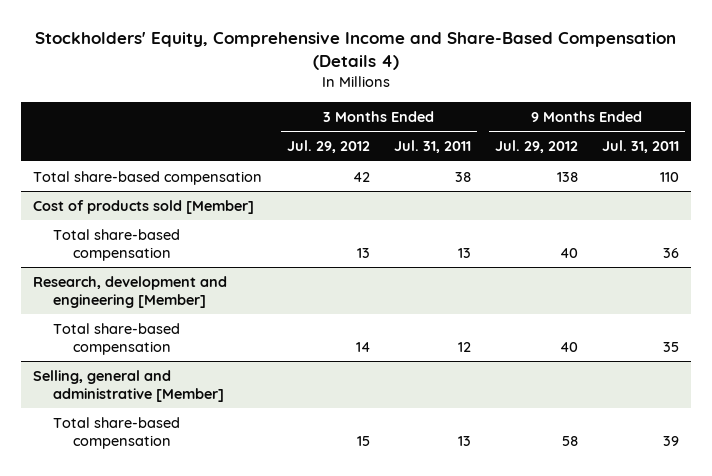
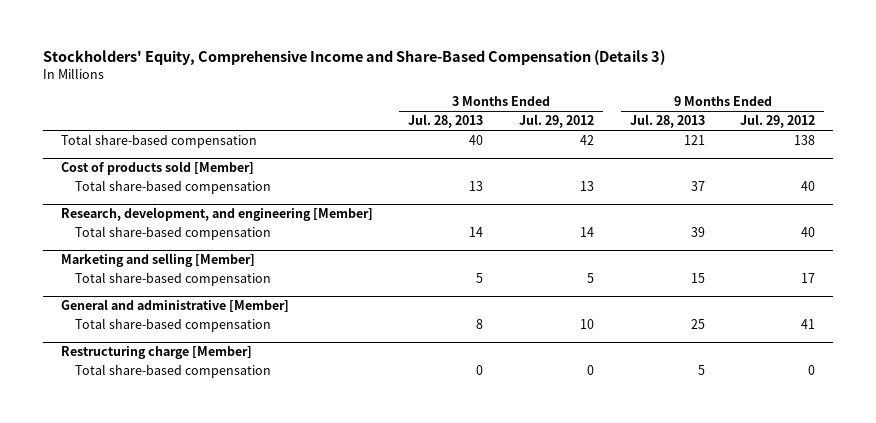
- Stockholders' Equity, Comprehensive Income and Share-Based Compensation (Details 4)
+ Stockholders' Equity, Comprehensive Income and Share-Based Compensation (Details 3)
- | 3 Months Ended Jul. 29, 2012 | 3 Months Ended Jul. 31, 2011 | 9 Months Ended Jul. 29, 2012 | 9 Months Ended Jul. 31, 2011
+ | 3 Months Ended Jul. 28, 2013 | 3 Months Ended Jul. 29, 2012 | 9 Months Ended Jul. 28, 2013 | 9 Months Ended Jul. 29, 2012
- Research, development and engineering [Member]
+ Research, development, and engineering [Member]
- Selling, general and administrative [Member]
- Total share-based compensation | 15 | 13 | 58 | 39
+ Marketing and selling [Member]
+ Total share-based compensation | 5 | 5 | 15 | 17
+ General and administrative [Member]
+ Total share-based compensation | 8 | 10 | 25 | 41
+ Restructuring charge [Member]
+ Total share-based compensation | 0 | 0 | 5 | 0

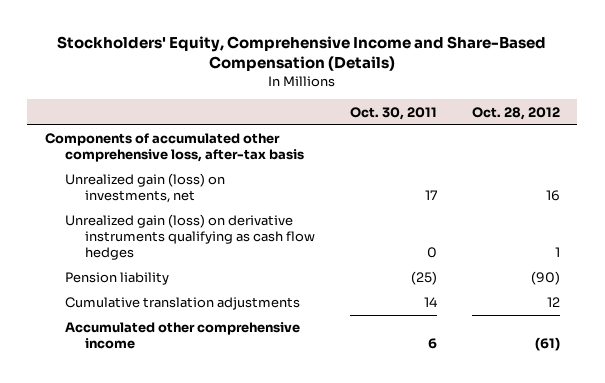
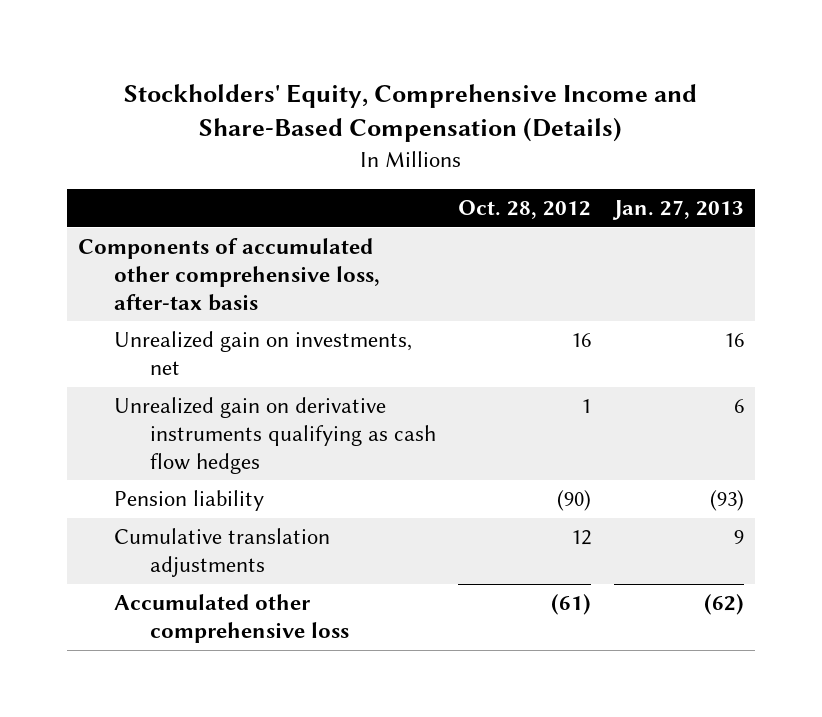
- | Oct. 30, 2011 | Oct. 28, 2012
+ | Oct. 28, 2012 | Jan. 27, 2013
- Unrealized gain (loss) on investments, net | 17 | 16
- Unrealized gain (loss) on derivative instruments qualifying as cash flow hedges | 0 | 1
+ Unrealized gain on investments, net | 16 | 16
+ Unrealized gain on derivative instruments qualifying as cash flow hedges | 1 | 6
- Accumulated other comprehensive income | 6 | (61)
+ Accumulated other comprehensive loss | (61) | (62)

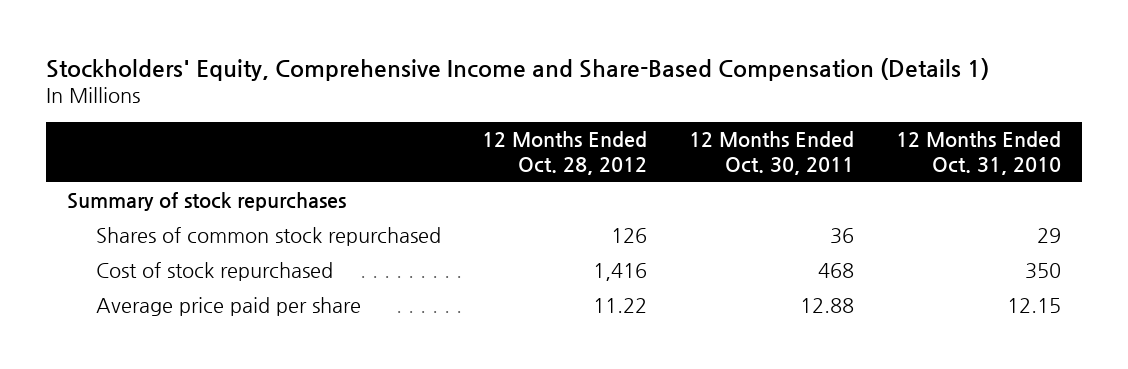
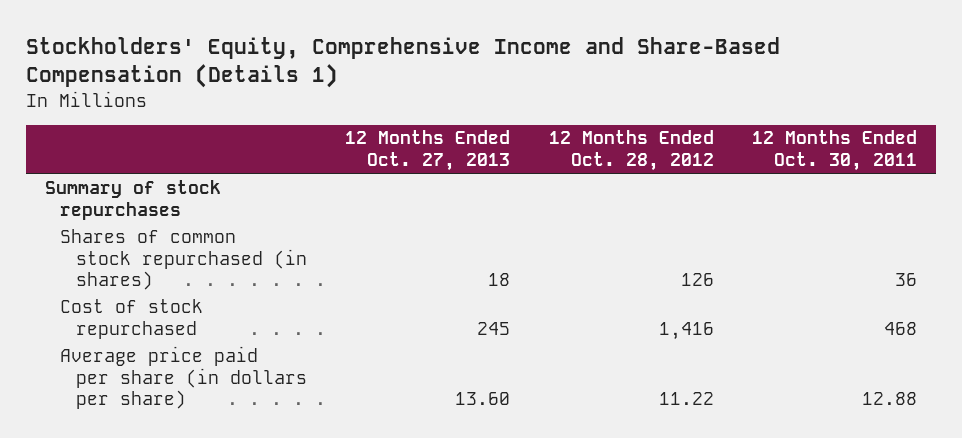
- | 12 Months Ended Oct. 28, 2012 | 12 Months Ended Oct. 30, 2011 | 12 Months Ended Oct. 31, 2010
+ | 12 Months Ended Oct. 27, 2013 | 12 Months Ended Oct. 28, 2012 | 12 Months Ended Oct. 30, 2011
- Shares of common stock repurchased | 126 | 36 | 29
+ Shares of common stock repurchased (in shares) | 18 | 126 | 36
- Average price paid per share | 11.22 | 12.88 | 12.15
+ Average price paid per share (in dollars per share) | 13.60 | 11.22 | 12.88

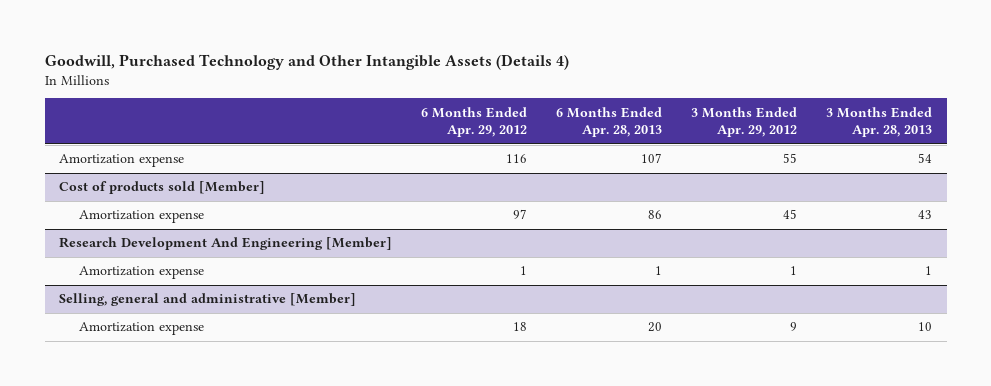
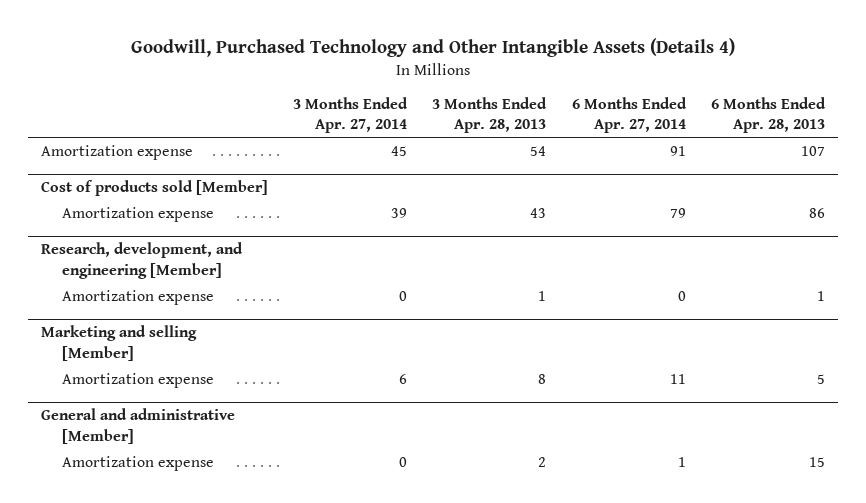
- | 6 Months Ended Apr. 29, 2012 | 6 Months Ended Apr. 28, 2013 | 3 Months Ended Apr. 29, 2012 | 3 Months Ended Apr. 28, 2013
+ | 3 Months Ended Apr. 27, 2014 | 3 Months Ended Apr. 28, 2013 | 6 Months Ended Apr. 27, 2014 | 6 Months Ended Apr. 28, 2013
- Research Development And Engineering [Member]
+ Research, development, and engineering [Member]
- Selling, general and administrative [Member]
- Amortization expense | 18 | 20 | 9 | 10
+ Marketing and selling [Member]
+ Amortization expense | 6 | 8 | 11 | 5
+ General and administrative [Member]
+ Amortization expense | 0 | 2 | 1 | 15

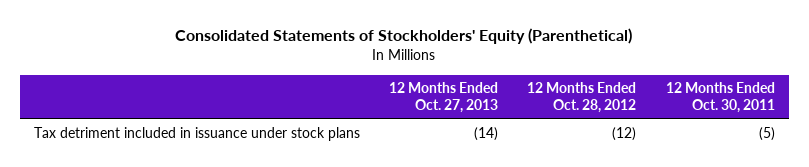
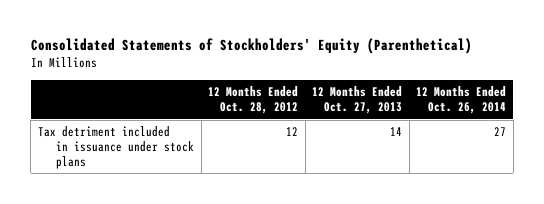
- | 12 Months Ended Oct. 27, 2013 | 12 Months Ended Oct. 28, 2012 | 12 Months Ended Oct. 30, 2011
+ | 12 Months Ended Oct. 28, 2012 | 12 Months Ended Oct. 27, 2013 | 12 Months Ended Oct. 26, 2014
- Tax detriment included in issuance under stock plans | (14) | (12) | (5)
+ Tax detriment included in issuance under stock plans | 12 | 14 | 27

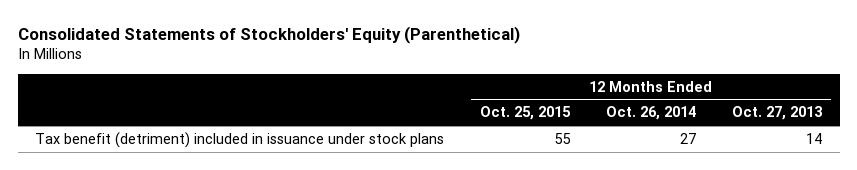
- | 12 Months Ended Oct. 28, 2012 | 12 Months Ended Oct. 27, 2013 | 12 Months Ended Oct. 26, 2014
+ | 12 Months Ended Oct. 25, 2015 | 12 Months Ended Oct. 26, 2014 | 12 Months Ended Oct. 27, 2013
- Tax detriment included in issuance under stock plans | 12 | 14 | 27
+ Tax benefit (detriment) included in issuance under stock plans | 55 | 27 | 14

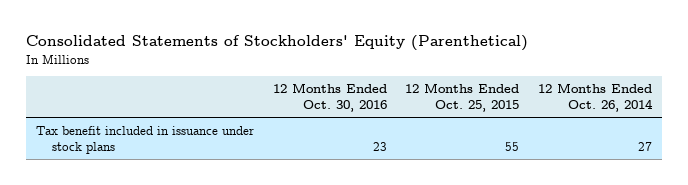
- | 12 Months Ended Oct. 25, 2015 | 12 Months Ended Oct. 26, 2014 | 12 Months Ended Oct. 27, 2013
+ | 12 Months Ended Oct. 30, 2016 | 12 Months Ended Oct. 25, 2015 | 12 Months Ended Oct. 26, 2014
- Tax benefit (detriment) included in issuance under stock plans | 55 | 27 | 14
+ Tax benefit included in issuance under stock plans | 23 | 55 | 27

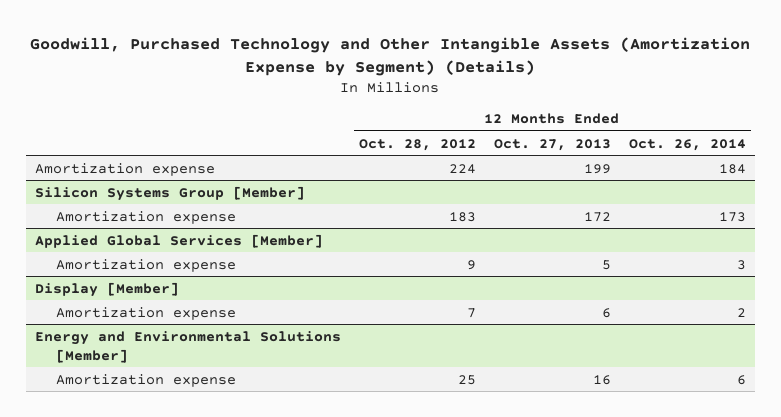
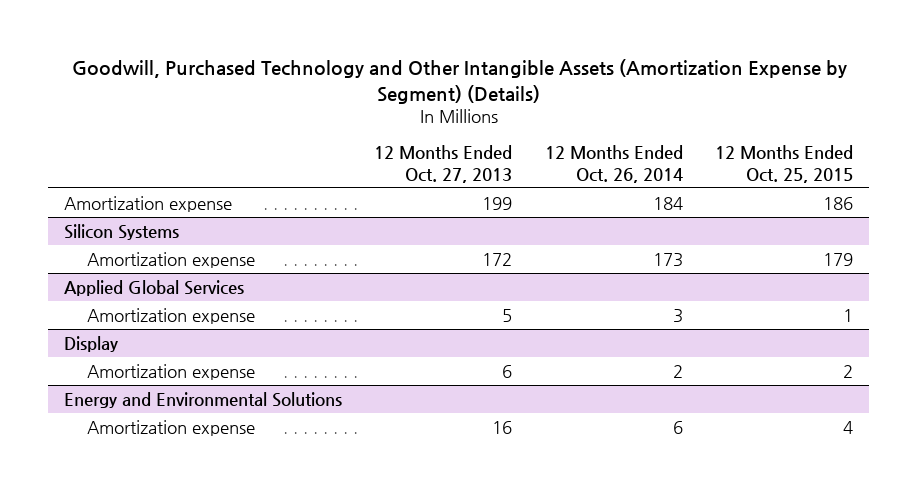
- | 12 Months Ended Oct. 28, 2012 | 12 Months Ended Oct. 27, 2013 | 12 Months Ended Oct. 26, 2014
+ | 12 Months Ended Oct. 27, 2013 | 12 Months Ended Oct. 26, 2014 | 12 Months Ended Oct. 25, 2015
- Silicon Systems Group [Member]
+ Silicon Systems
- Applied Global Services [Member]
+ Applied Global Services
- Display [Member]
+ Display
- Energy and Environmental Solutions [Member]
+ Energy and Environmental Solutions

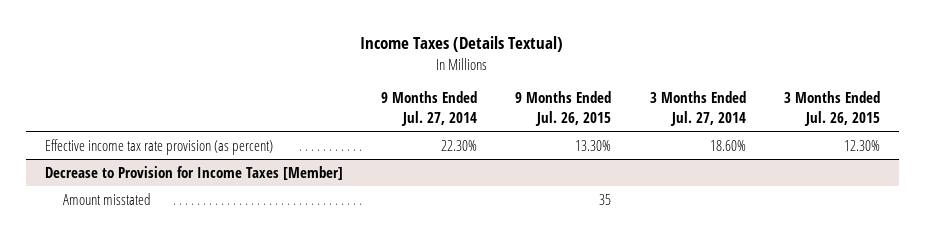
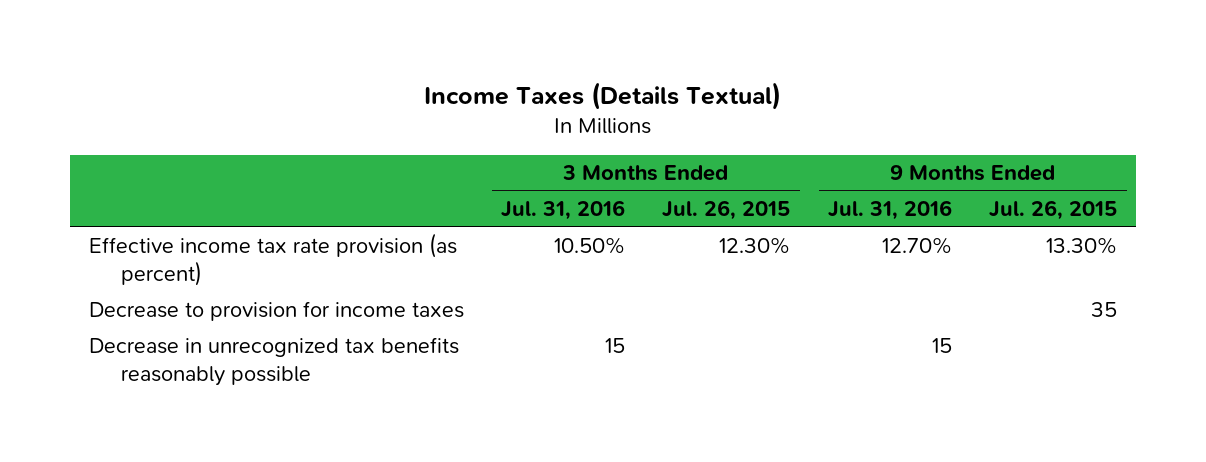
- | 9 Months Ended Jul. 27, 2014 | 9 Months Ended Jul. 26, 2015 | 3 Months Ended Jul. 27, 2014 | 3 Months Ended Jul. 26, 2015
+ | 3 Months Ended Jul. 31, 2016 | 3 Months Ended Jul. 26, 2015 | 9 Months Ended Jul. 31, 2016 | 9 Months Ended Jul. 26, 2015
- Decrease to Provision for Income Taxes [Member]
- Amount misstated | | 35 | |
+ Decrease to provision for income taxes | | | | 35
+ Decrease in unrecognized tax benefits reasonably possible | 15 | | 15 |

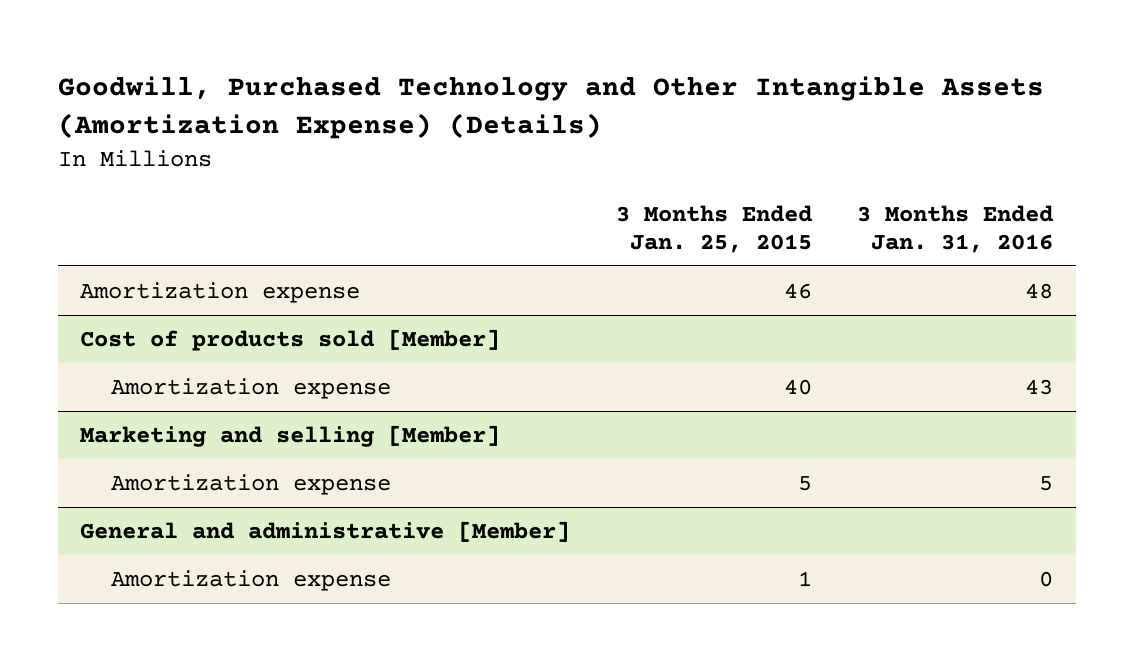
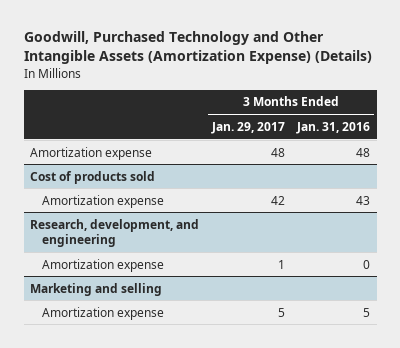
- | 3 Months Ended Jan. 25, 2015 | 3 Months Ended Jan. 31, 2016
+ | 3 Months Ended Jan. 29, 2017 | 3 Months Ended Jan. 31, 2016
- Cost of products sold [Member]
+ Cost of products sold
- Marketing and selling [Member]
- Amortization expense | 5 | 5
- General and administrative [Member]
+ Research, development, and engineering
+ Marketing and selling
+ Amortization expense | 5 | 5

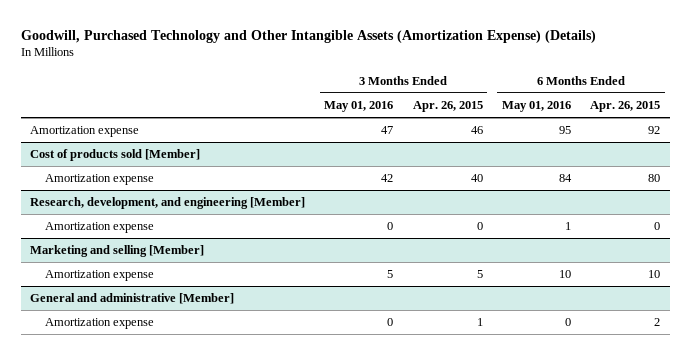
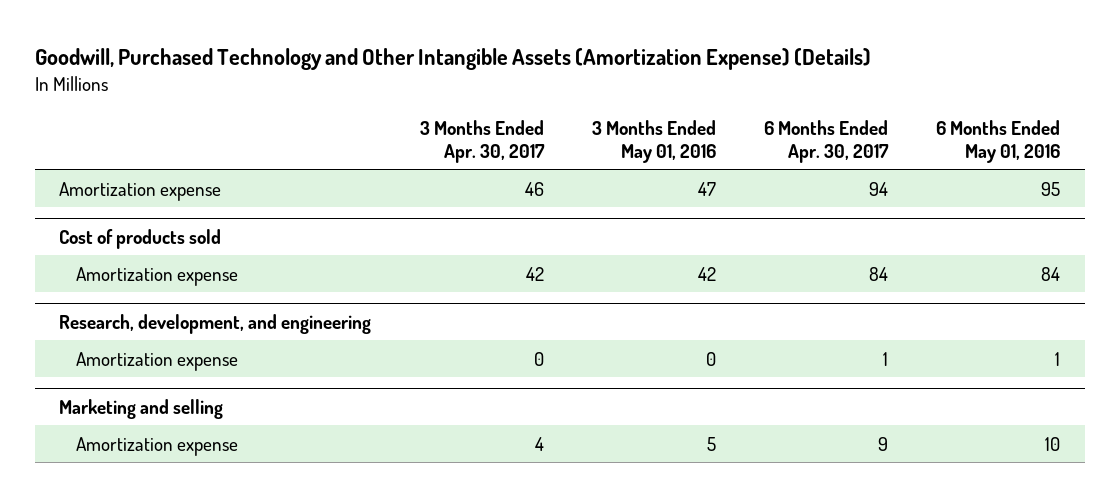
- | 3 Months Ended May 01, 2016 | 3 Months Ended Apr. 26, 2015 | 6 Months Ended May 01, 2016 | 6 Months Ended Apr. 26, 2015
+ | 3 Months Ended Apr. 30, 2017 | 3 Months Ended May 01, 2016 | 6 Months Ended Apr. 30, 2017 | 6 Months Ended May 01, 2016
- Cost of products sold [Member]
+ Cost of products sold
- Research, development, and engineering [Member]
+ Research, development, and engineering
- Marketing and selling [Member]
+ Marketing and selling
- General and administrative [Member]
- Amortization expense | 0 | 1 | 0 | 2

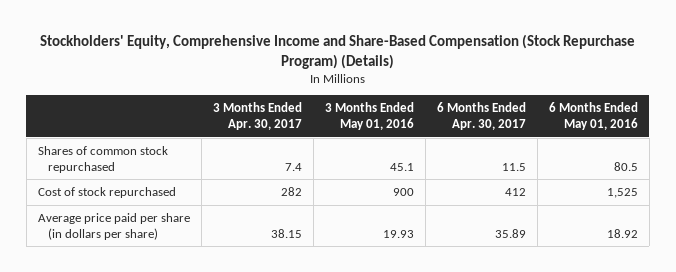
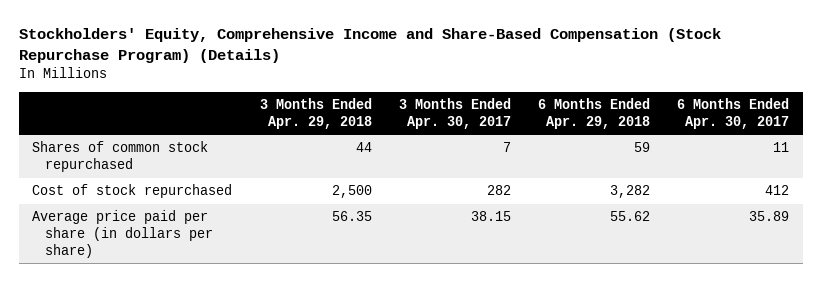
- | 3 Months Ended Apr. 30, 2017 | 3 Months Ended May 01, 2016 | 6 Months Ended Apr. 30, 2017 | 6 Months Ended May 01, 2016
+ | 3 Months Ended Apr. 29, 2018 | 3 Months Ended Apr. 30, 2017 | 6 Months Ended Apr. 29, 2018 | 6 Months Ended Apr. 30, 2017
- Shares of common stock repurchased | 7.4 | 45.1 | 11.5 | 80.5
+ Shares of common stock repurchased | 44 | 7 | 59 | 11

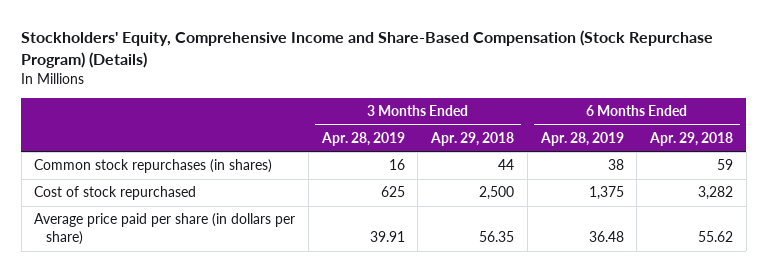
- | 3 Months Ended Apr. 29, 2018 | 3 Months Ended Apr. 30, 2017 | 6 Months Ended Apr. 29, 2018 | 6 Months Ended Apr. 30, 2017
+ | 3 Months Ended Apr. 28, 2019 | 3 Months Ended Apr. 29, 2018 | 6 Months Ended Apr. 28, 2019 | 6 Months Ended Apr. 29, 2018
- Shares of common stock repurchased | 44 | 7 | 59 | 11
+ Common stock repurchases (in shares) | 16 | 44 | 38 | 59

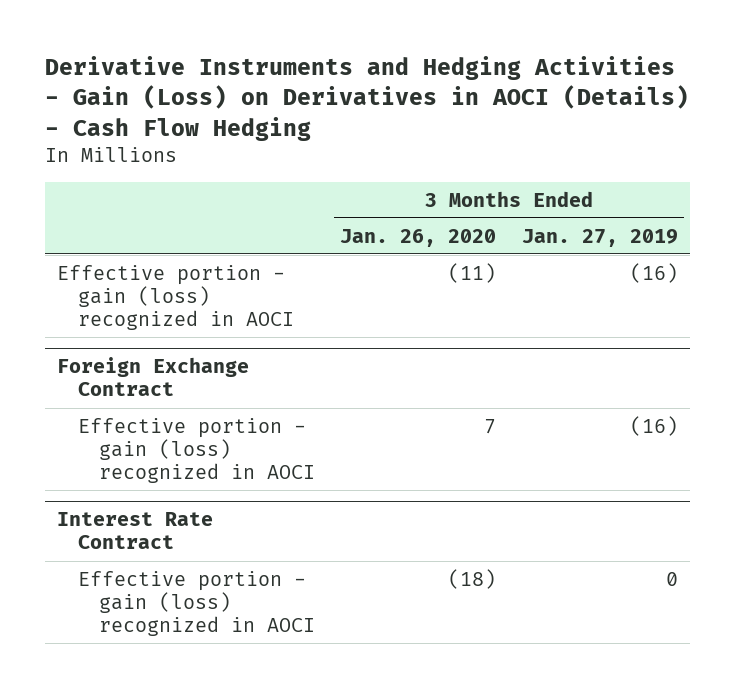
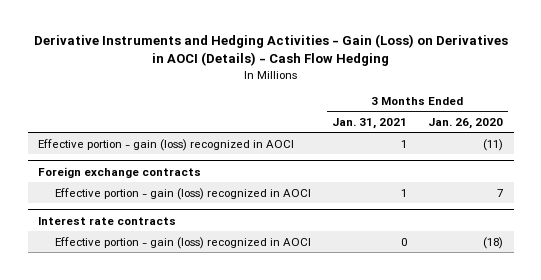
- | 3 Months Ended Jan. 26, 2020 | 3 Months Ended Jan. 27, 2019
+ | 3 Months Ended Jan. 31, 2021 | 3 Months Ended Jan. 26, 2020
- Foreign Exchange Contract
+ Foreign exchange contracts
- Interest Rate Contract
+ Interest rate contracts

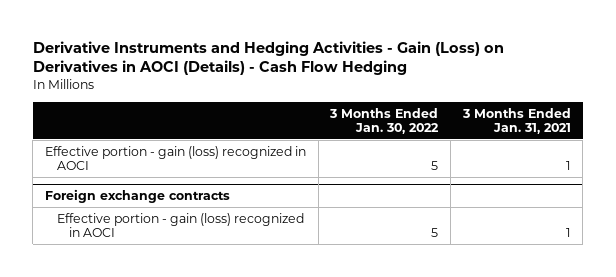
- | 3 Months Ended Jan. 31, 2021 | 3 Months Ended Jan. 26, 2020
+ | 3 Months Ended Jan. 30, 2022 | 3 Months Ended Jan. 31, 2021
- Interest rate contracts
- Effective portion - gain (loss) recognized in AOCI | 0 | (18)

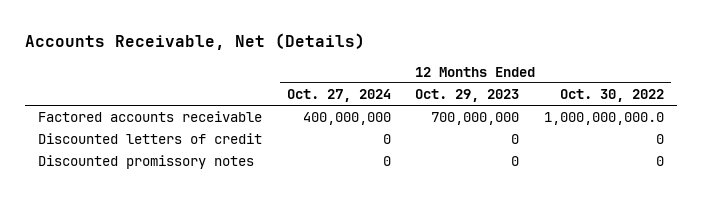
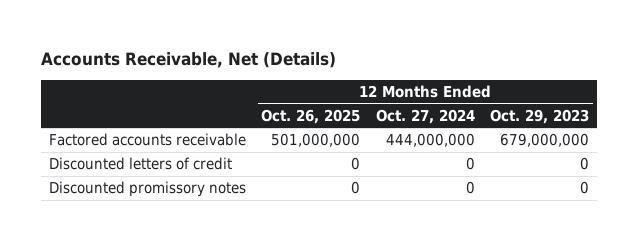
- | 12 Months Ended Oct. 27, 2024 | 12 Months Ended Oct. 29, 2023 | 12 Months Ended Oct. 30, 2022
+ | 12 Months Ended Oct. 26, 2025 | 12 Months Ended Oct. 27, 2024 | 12 Months Ended Oct. 29, 2023
- Factored accounts receivable | 400,000,000 | 700,000,000 | 1,000,000,000.0
+ Factored accounts receivable | 501,000,000 | 444,000,000 | 679,000,000

